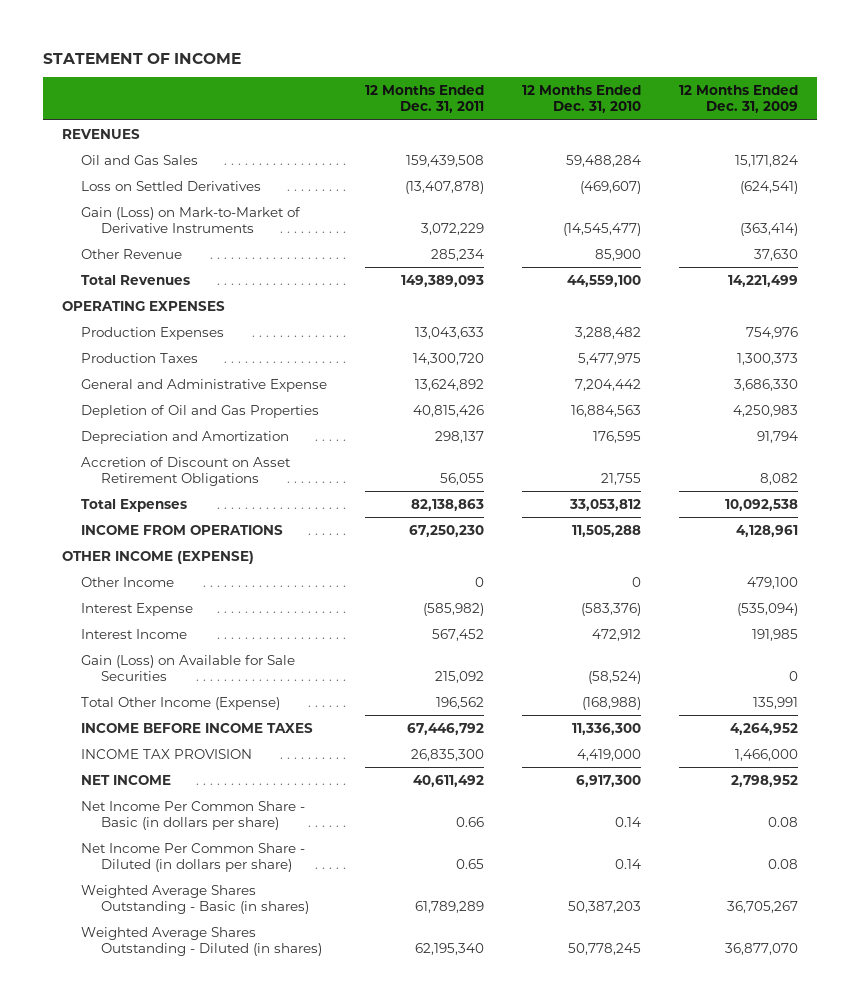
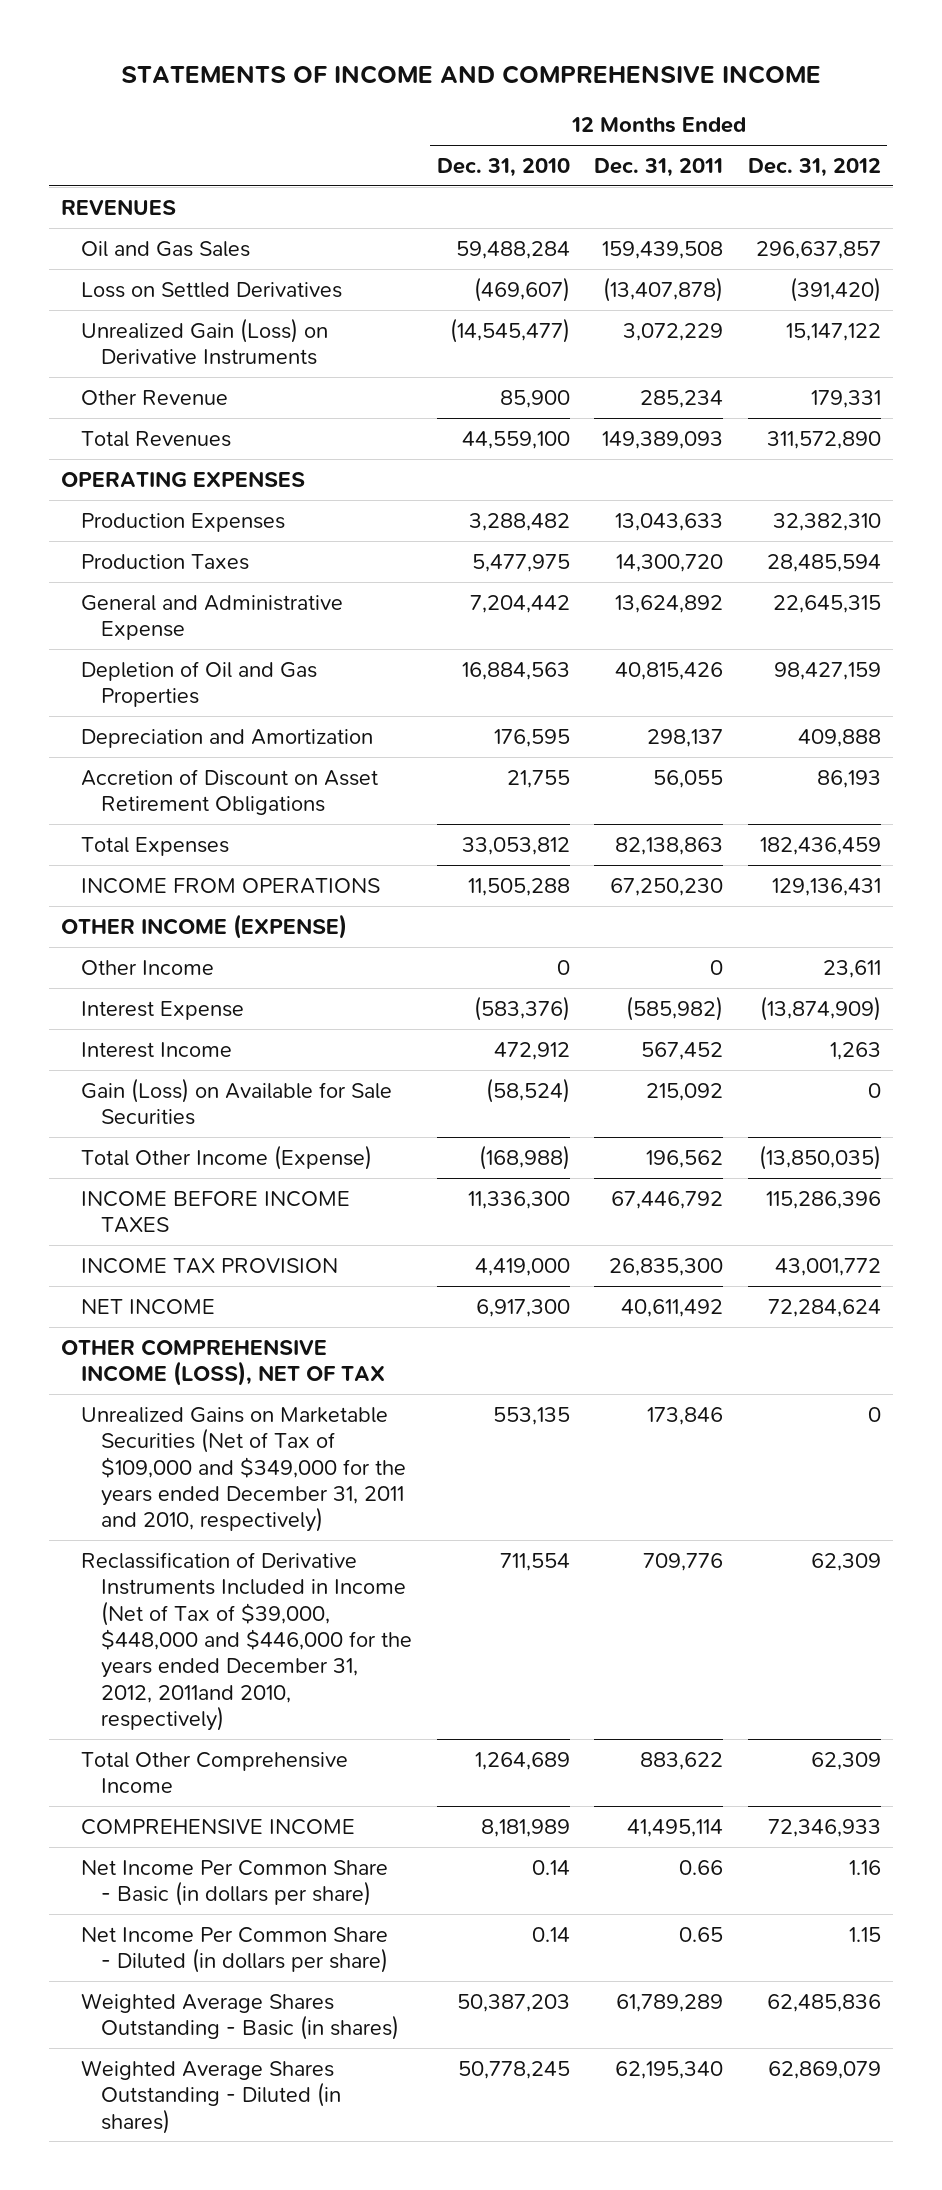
- STATEMENT OF INCOME
+ STATEMENTS OF INCOME AND COMPREHENSIVE INCOME
- | 12 Months Ended Dec. 31, 2011 | 12 Months Ended Dec. 31, 2010 | 12 Months Ended Dec. 31, 2009
+ | 12 Months Ended Dec. 31, 2010 | 12 Months Ended Dec. 31, 2011 | 12 Months Ended Dec. 31, 2012
- Gain (Loss) on Mark-to-Market of Derivative Instruments | 3,072,229 | (14,545,477) | (363,414)
+ Unrealized Gain (Loss) on Derivative Instruments | (14,545,477) | 3,072,229 | 15,147,122
+ OTHER COMPREHENSIVE INCOME (LOSS), NET OF TAX
+ Unrealized Gains on Marketable Securities (Net of Tax of $109,000 and $349,000 for the years ended December 31, 2011 and 2010, respectively) | 553,135 | 173,846 | 0
+ Reclassification of Derivative Instruments Included in Income (Net of Tax of $39,000, $448,000 and $446,000 for the years ended December 31, 2012, 2011and 2010, respectively) | 711,554 | 709,776 | 62,309
+ Total Other Comprehensive Income | 1,264,689 | 883,622 | 62,309
+ COMPREHENSIVE INCOME | 8,181,989 | 41,495,114 | 72,346,933

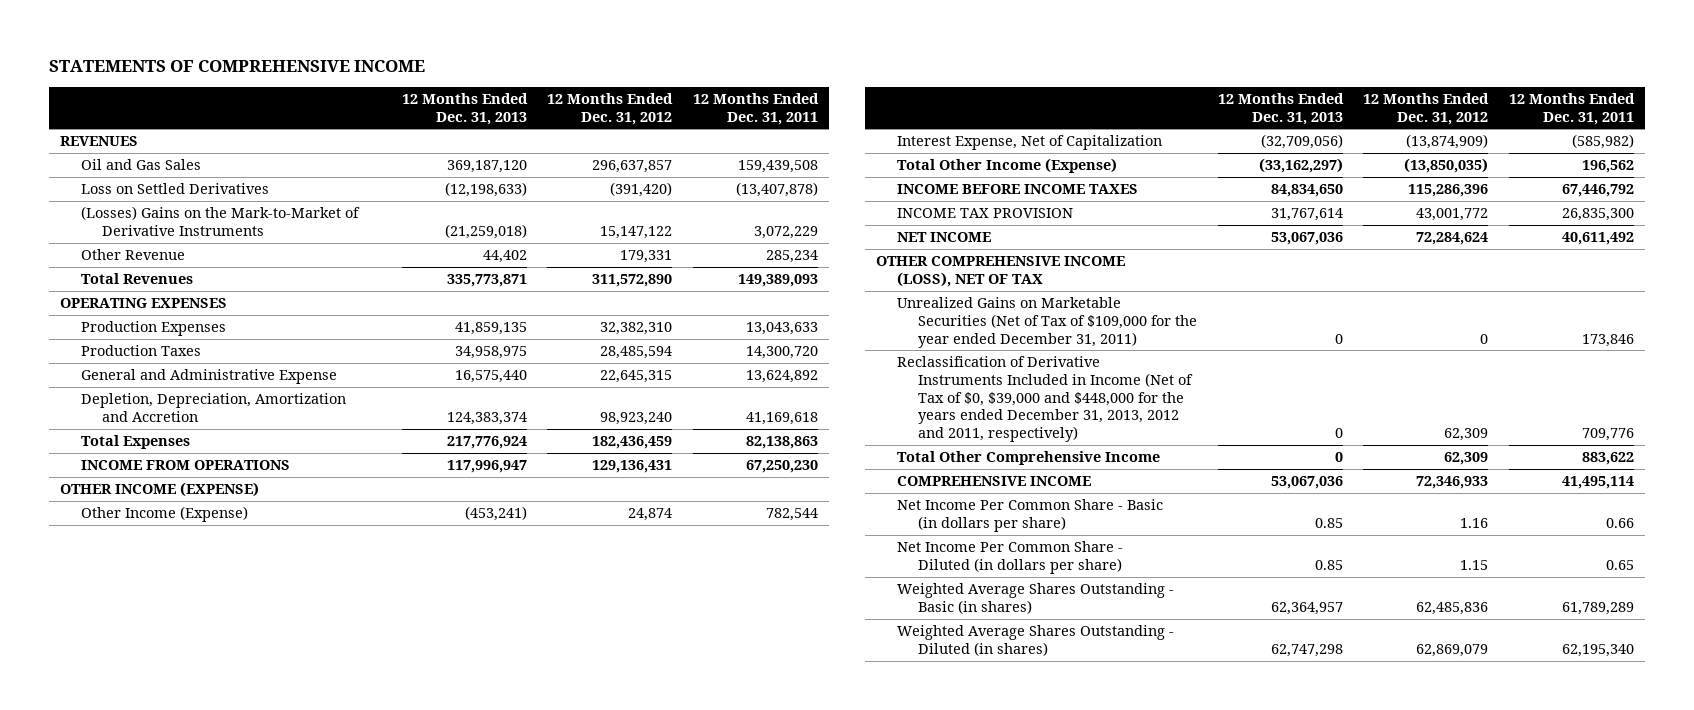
- STATEMENTS OF INCOME AND COMPREHENSIVE INCOME
+ STATEMENTS OF COMPREHENSIVE INCOME
- | 12 Months Ended Dec. 31, 2010 | 12 Months Ended Dec. 31, 2011 | 12 Months Ended Dec. 31, 2012
+ | 12 Months Ended Dec. 31, 2013 | 12 Months Ended Dec. 31, 2012 | 12 Months Ended Dec. 31, 2011
- Unrealized Gain (Loss) on Derivative Instruments | (14,545,477) | 3,072,229 | 15,147,122
+ (Losses) Gains on the Mark-to-Market of Derivative Instruments | (21,259,018) | 15,147,122 | 3,072,229
- Depletion of Oil and Gas Properties | 16,884,563 | 40,815,426 | 98,427,159
- Depreciation and Amortization | 176,595 | 298,137 | 409,888
- Accretion of Discount on Asset Retirement Obligations | 21,755 | 56,055 | 86,193
+ Depletion, Depreciation, Amortization and Accretion | 124,383,374 | 98,923,240 | 41,169,618
- Other Income | 0 | 0 | 23,611
- Interest Expense | (583,376) | (585,982) | (13,874,909)
- Interest Income | 472,912 | 567,452 | 1,263
- Gain (Loss) on Available for Sale Securities | (58,524) | 215,092 | 0
+ Other Income (Expense) | (453,241) | 24,874 | 782,544
+ Interest Expense, Net of Capitalization | (32,709,056) | (13,874,909) | (585,982)
- Unrealized Gains on Marketable Securities (Net of Tax of $109,000 and $349,000 for the years ended December 31, 2011 and 2010, respectively) | 553,135 | 173,846 | 0
- Reclassification of Derivative Instruments Included in Income (Net of Tax of $39,000, $448,000 and $446,000 for the years ended December 31, 2012, 2011and 2010, respectively) | 711,554 | 709,776 | 62,309
+ Unrealized Gains on Marketable Securities (Net of Tax of $109,000 for the year ended December 31, 2011) | 0 | 0 | 173,846
+ Reclassification of Derivative Instruments Included in Income (Net of Tax of $0, $39,000 and $448,000 for the years ended December 31, 2013, 2012 and 2011, respectively) | 0 | 62,309 | 709,776

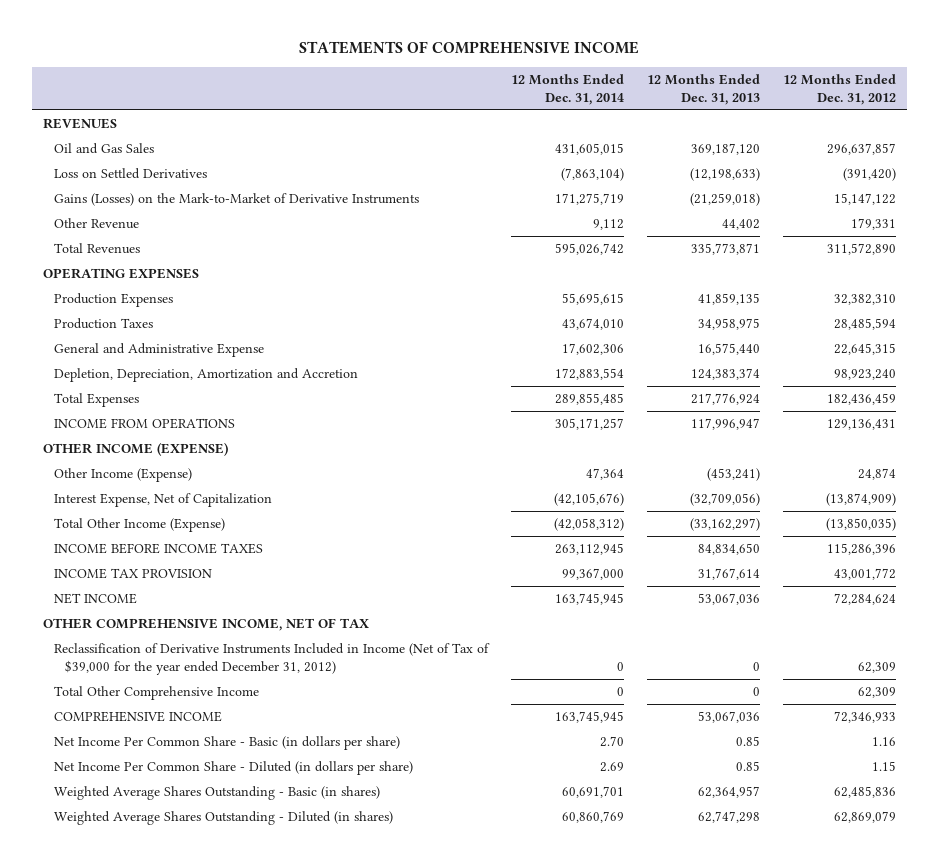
- | 12 Months Ended Dec. 31, 2013 | 12 Months Ended Dec. 31, 2012 | 12 Months Ended Dec. 31, 2011
+ | 12 Months Ended Dec. 31, 2014 | 12 Months Ended Dec. 31, 2013 | 12 Months Ended Dec. 31, 2012
- (Losses) Gains on the Mark-to-Market of Derivative Instruments | (21,259,018) | 15,147,122 | 3,072,229
+ Gains (Losses) on the Mark-to-Market of Derivative Instruments | 171,275,719 | (21,259,018) | 15,147,122
- OTHER COMPREHENSIVE INCOME (LOSS), NET OF TAX
- Unrealized Gains on Marketable Securities (Net of Tax of $109,000 for the year ended December 31, 2011) | 0 | 0 | 173,846
- Reclassification of Derivative Instruments Included in Income (Net of Tax of $0, $39,000 and $448,000 for the years ended December 31, 2013, 2012 and 2011, respectively) | 0 | 62,309 | 709,776
+ OTHER COMPREHENSIVE INCOME, NET OF TAX
+ Reclassification of Derivative Instruments Included in Income (Net of Tax of $39,000 for the year ended December 31, 2012) | 0 | 0 | 62,309

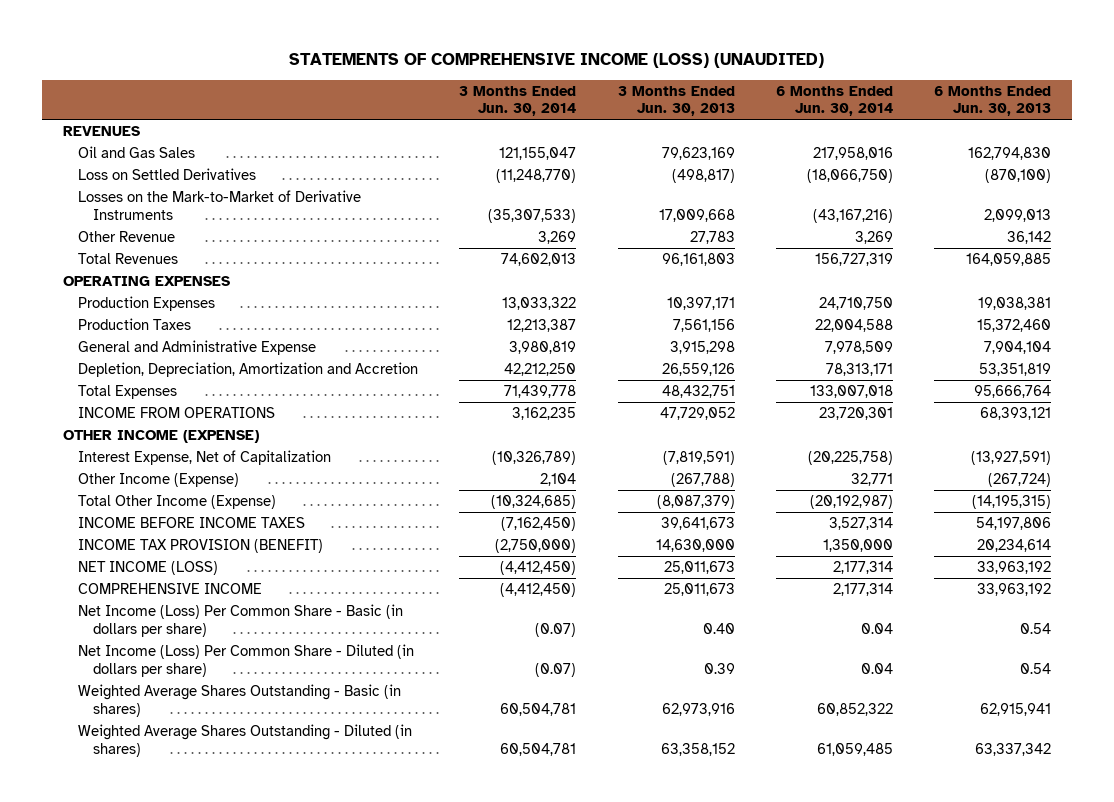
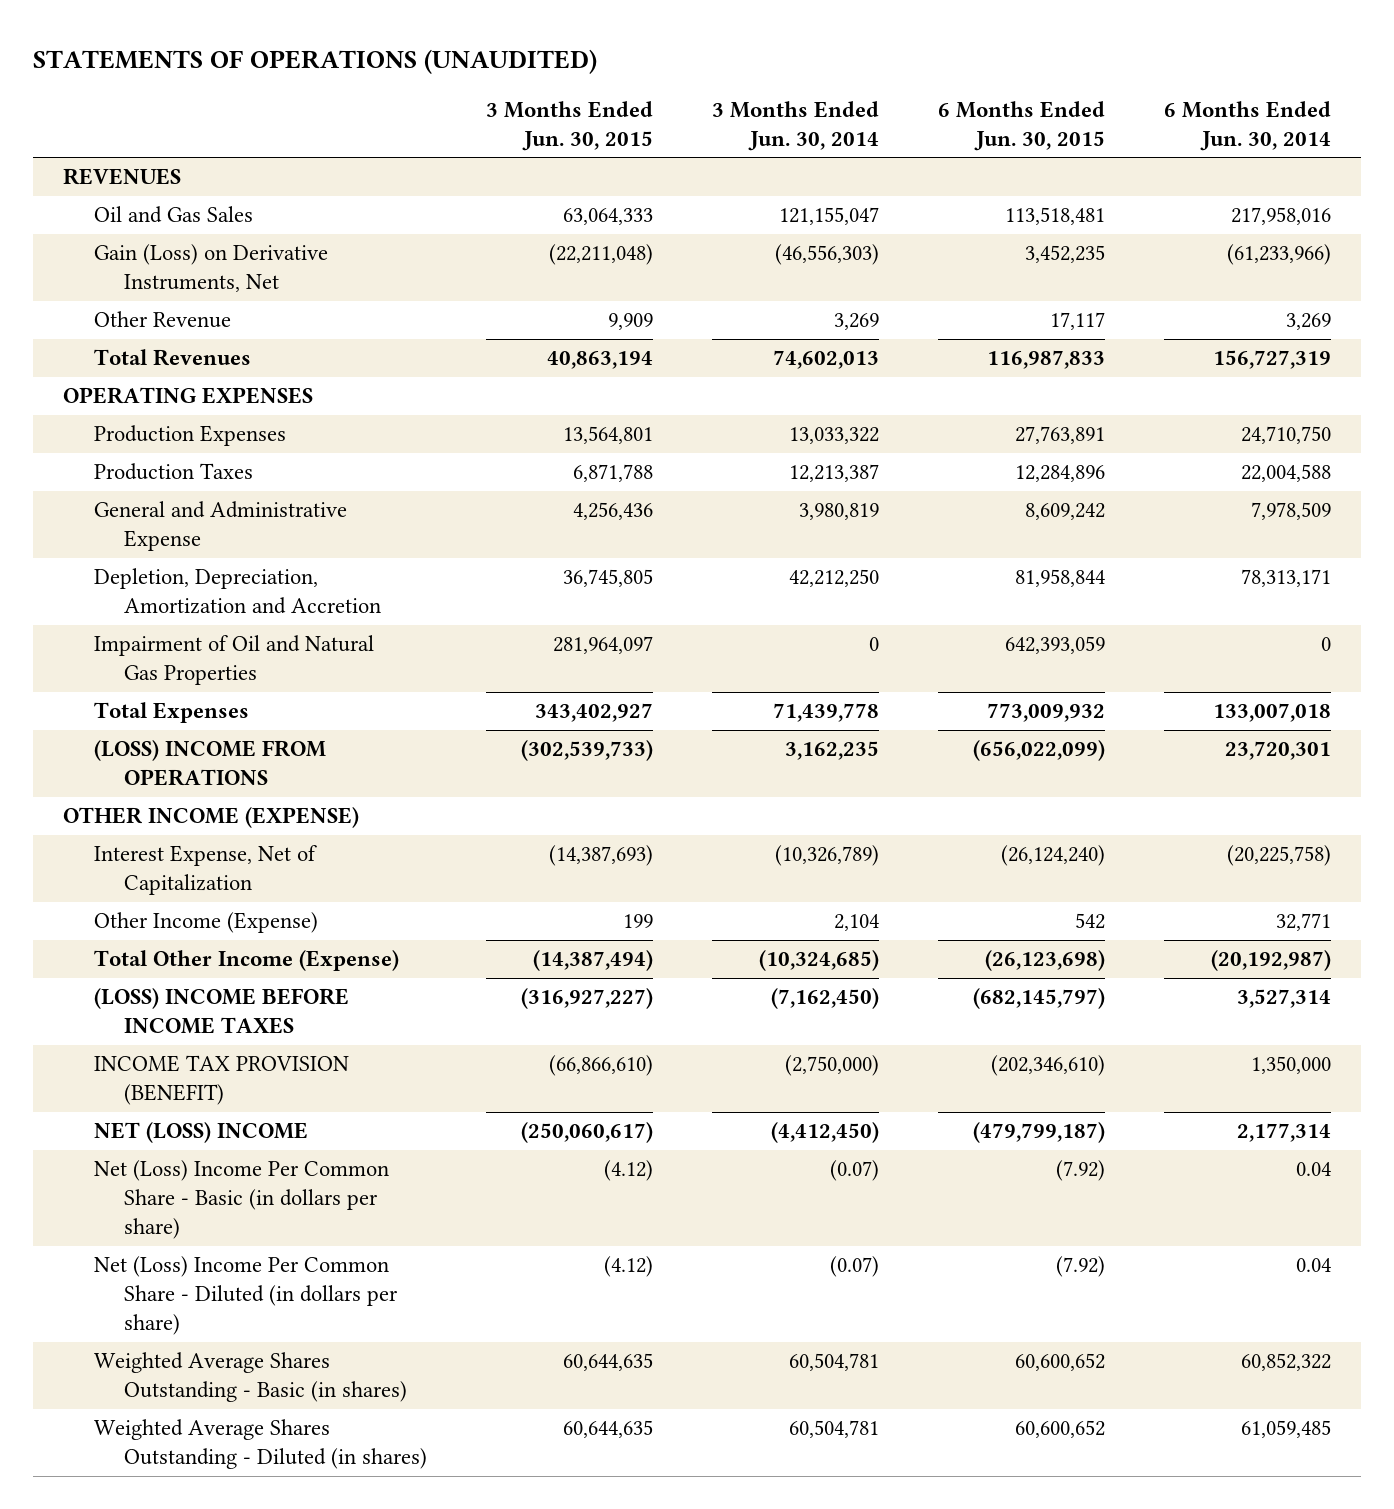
- STATEMENTS OF COMPREHENSIVE INCOME (LOSS) (UNAUDITED)
+ STATEMENTS OF OPERATIONS (UNAUDITED)
- | 3 Months Ended Jun. 30, 2014 | 3 Months Ended Jun. 30, 2013 | 6 Months Ended Jun. 30, 2014 | 6 Months Ended Jun. 30, 2013
+ | 3 Months Ended Jun. 30, 2015 | 3 Months Ended Jun. 30, 2014 | 6 Months Ended Jun. 30, 2015 | 6 Months Ended Jun. 30, 2014
- Loss on Settled Derivatives | (11,248,770) | (498,817) | (18,066,750) | (870,100)
- Losses on the Mark-to-Market of Derivative Instruments | (35,307,533) | 17,009,668 | (43,167,216) | 2,099,013
+ Gain (Loss) on Derivative Instruments, Net | (22,211,048) | (46,556,303) | 3,452,235 | (61,233,966)
+ Impairment of Oil and Natural Gas Properties | 281,964,097 | 0 | 642,393,059 | 0
- INCOME FROM OPERATIONS | 3,162,235 | 47,729,052 | 23,720,301 | 68,393,121
+ (LOSS) INCOME FROM OPERATIONS | (302,539,733) | 3,162,235 | (656,022,099) | 23,720,301
- INCOME BEFORE INCOME TAXES | (7,162,450) | 39,641,673 | 3,527,314 | 54,197,806
+ (LOSS) INCOME BEFORE INCOME TAXES | (316,927,227) | (7,162,450) | (682,145,797) | 3,527,314
- NET INCOME (LOSS) | (4,412,450) | 25,011,673 | 2,177,314 | 33,963,192
- COMPREHENSIVE INCOME | (4,412,450) | 25,011,673 | 2,177,314 | 33,963,192
- Net Income (Loss) Per Common Share - Basic (in dollars per share) | (0.07) | 0.40 | 0.04 | 0.54
- Net Income (Loss) Per Common Share - Diluted (in dollars per share) | (0.07) | 0.39 | 0.04 | 0.54
+ NET (LOSS) INCOME | (250,060,617) | (4,412,450) | (479,799,187) | 2,177,314
+ Net (Loss) Income Per Common Share - Basic (in dollars per share) | (4.12) | (0.07) | (7.92) | 0.04
+ Net (Loss) Income Per Common Share - Diluted (in dollars per share) | (4.12) | (0.07) | (7.92) | 0.04

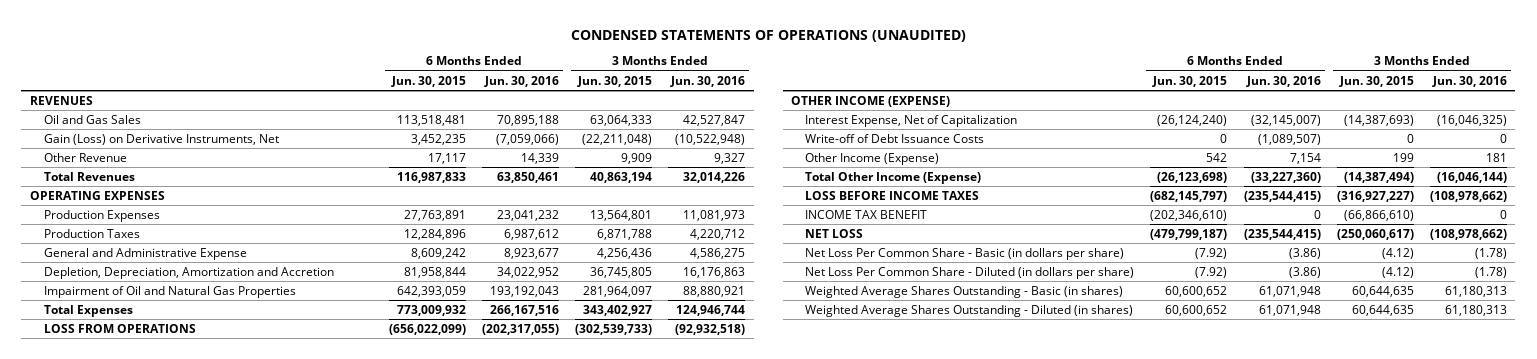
- STATEMENTS OF OPERATIONS (UNAUDITED)
+ CONDENSED STATEMENTS OF OPERATIONS (UNAUDITED)
- | 3 Months Ended Jun. 30, 2015 | 3 Months Ended Jun. 30, 2014 | 6 Months Ended Jun. 30, 2015 | 6 Months Ended Jun. 30, 2014
+ | 6 Months Ended Jun. 30, 2015 | 6 Months Ended Jun. 30, 2016 | 3 Months Ended Jun. 30, 2015 | 3 Months Ended Jun. 30, 2016
- (LOSS) INCOME FROM OPERATIONS | (302,539,733) | 3,162,235 | (656,022,099) | 23,720,301
+ LOSS FROM OPERATIONS | (656,022,099) | (202,317,055) | (302,539,733) | (92,932,518)
+ Write-off of Debt Issuance Costs | 0 | (1,089,507) | 0 | 0
- (LOSS) INCOME BEFORE INCOME TAXES | (316,927,227) | (7,162,450) | (682,145,797) | 3,527,314
- INCOME TAX PROVISION (BENEFIT) | (66,866,610) | (2,750,000) | (202,346,610) | 1,350,000
- NET (LOSS) INCOME | (250,060,617) | (4,412,450) | (479,799,187) | 2,177,314
- Net (Loss) Income Per Common Share - Basic (in dollars per share) | (4.12) | (0.07) | (7.92) | 0.04
- Net (Loss) Income Per Common Share - Diluted (in dollars per share) | (4.12) | (0.07) | (7.92) | 0.04
+ LOSS BEFORE INCOME TAXES | (682,145,797) | (235,544,415) | (316,927,227) | (108,978,662)
+ INCOME TAX BENEFIT | (202,346,610) | 0 | (66,866,610) | 0
+ NET LOSS | (479,799,187) | (235,544,415) | (250,060,617) | (108,978,662)
+ Net Loss Per Common Share - Basic (in dollars per share) | (7.92) | (3.86) | (4.12) | (1.78)
+ Net Loss Per Common Share - Diluted (in dollars per share) | (7.92) | (3.86) | (4.12) | (1.78)

